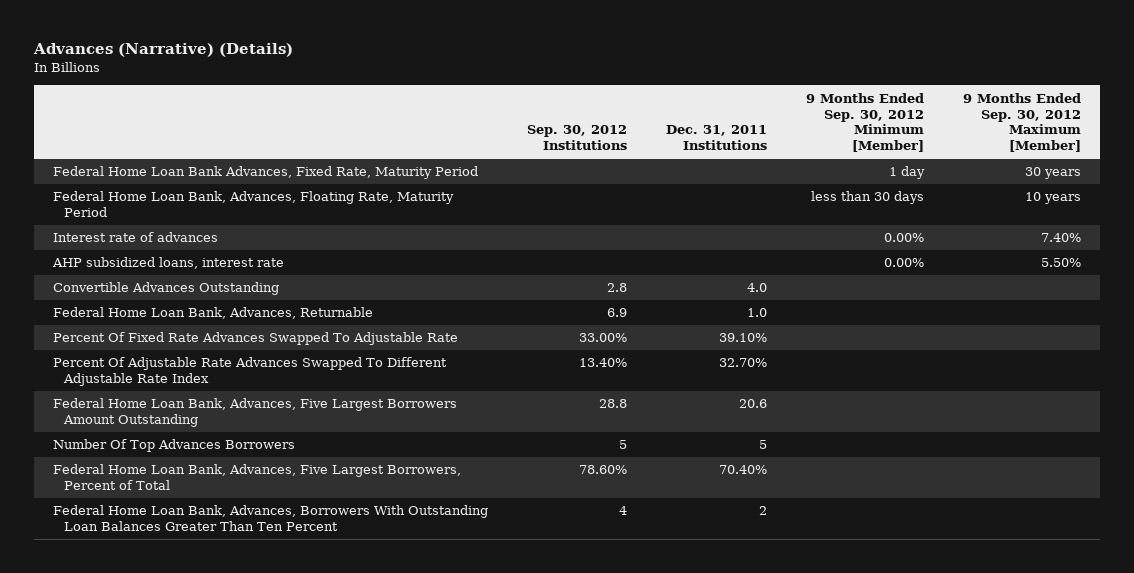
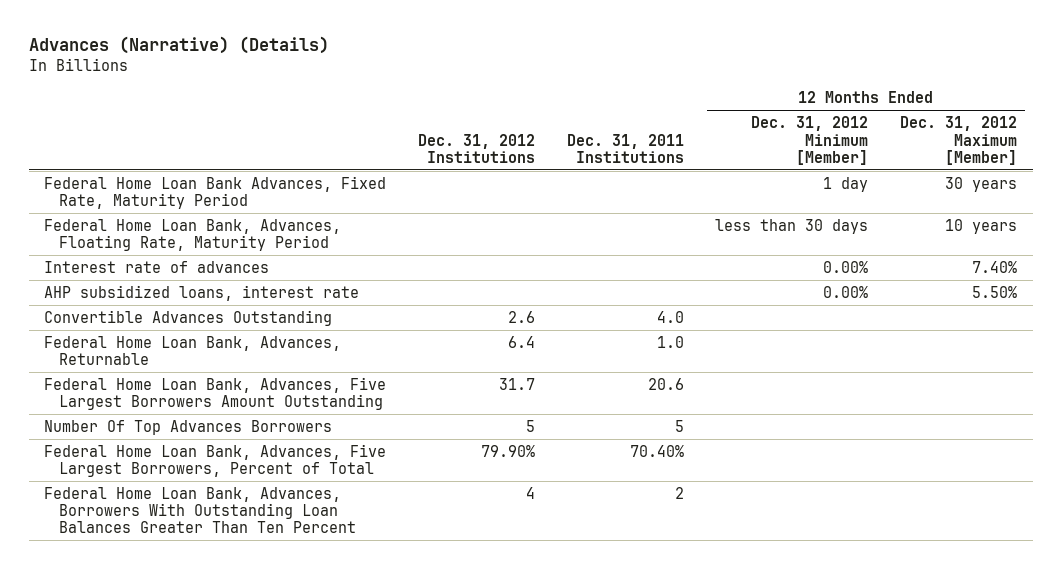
- | Sep. 30, 2012 Institutions | Dec. 31, 2011 Institutions | 9 Months Ended Sep. 30, 2012 Minimum [Member] | 9 Months Ended Sep. 30, 2012 Maximum [Member]
+ | Dec. 31, 2012 Institutions | Dec. 31, 2011 Institutions | 12 Months Ended Dec. 31, 2012 Minimum [Member] | 12 Months Ended Dec. 31, 2012 Maximum [Member]
- Percent Of Fixed Rate Advances Swapped To Adjustable Rate | 33.00% | 39.10% | |
- Percent Of Adjustable Rate Advances Swapped To Different Adjustable Rate Index | 13.40% | 32.70% | |

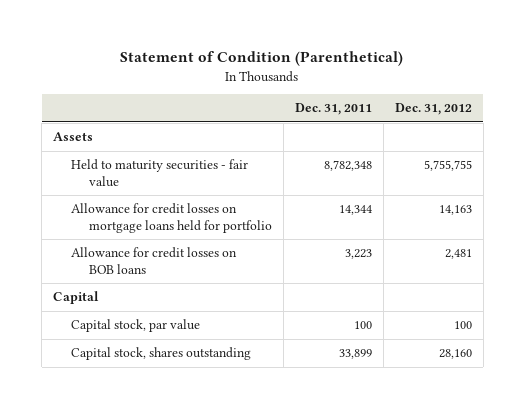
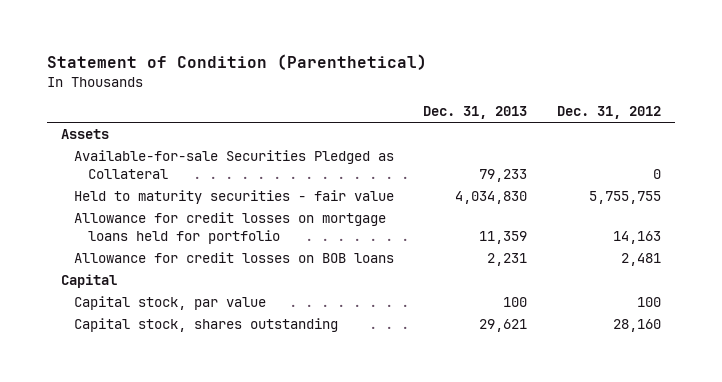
- | Dec. 31, 2011 | Dec. 31, 2012
+ | Dec. 31, 2013 | Dec. 31, 2012
+ Available-for-sale Securities Pledged as Collateral | 79,233 | 0

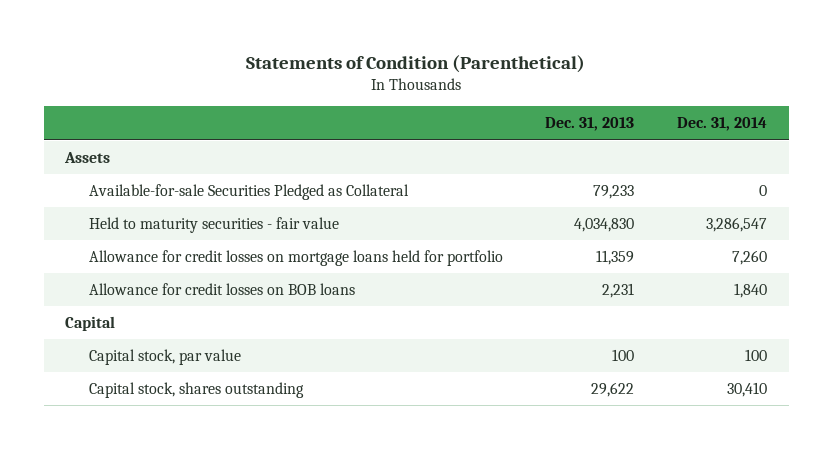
- Statement of Condition (Parenthetical)
+ Statements of Condition (Parenthetical)
- | Dec. 31, 2013 | Dec. 31, 2012
+ | Dec. 31, 2013 | Dec. 31, 2014
- Capital stock, shares outstanding | 29,621 | 28,160
+ Capital stock, shares outstanding | 29,622 | 30,410

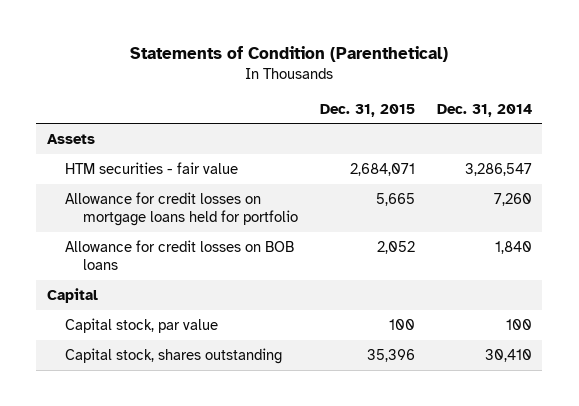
- | Dec. 31, 2013 | Dec. 31, 2014
+ | Dec. 31, 2015 | Dec. 31, 2014
- Available-for-sale Securities Pledged as Collateral | 79,233 | 0
- Held to maturity securities - fair value | 4,034,830 | 3,286,547
+ HTM securities - fair value | 2,684,071 | 3,286,547

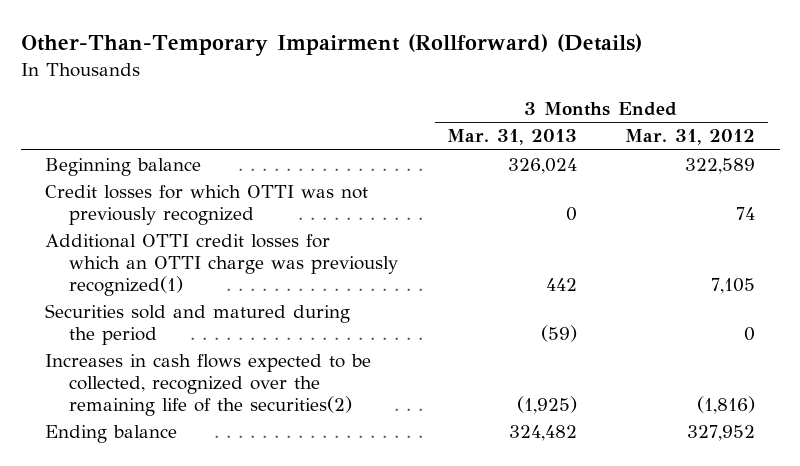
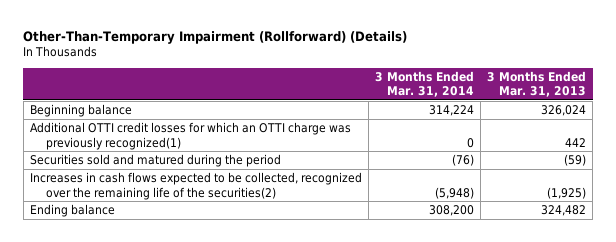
- | 3 Months Ended Mar. 31, 2013 | 3 Months Ended Mar. 31, 2012
+ | 3 Months Ended Mar. 31, 2014 | 3 Months Ended Mar. 31, 2013
- Credit losses for which OTTI was not previously recognized | 0 | 74

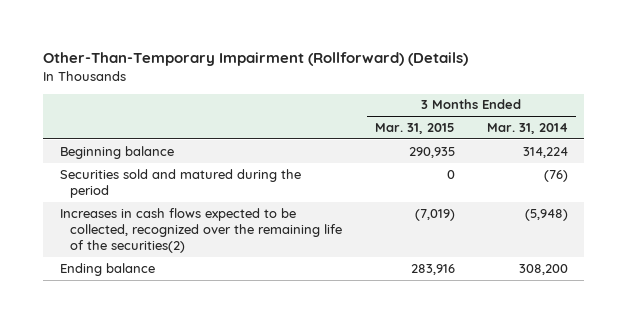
- | 3 Months Ended Mar. 31, 2014 | 3 Months Ended Mar. 31, 2013
+ | 3 Months Ended Mar. 31, 2015 | 3 Months Ended Mar. 31, 2014
- Additional OTTI credit losses for which an OTTI charge was previously recognized(1) | 0 | 442

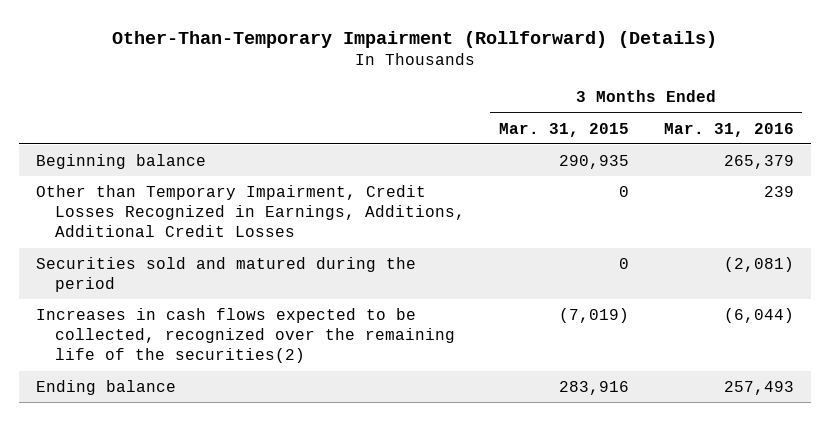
- | 3 Months Ended Mar. 31, 2015 | 3 Months Ended Mar. 31, 2014
+ | 3 Months Ended Mar. 31, 2015 | 3 Months Ended Mar. 31, 2016
+ Other than Temporary Impairment, Credit Losses Recognized in Earnings, Additions, Additional Credit Losses | 0 | 239

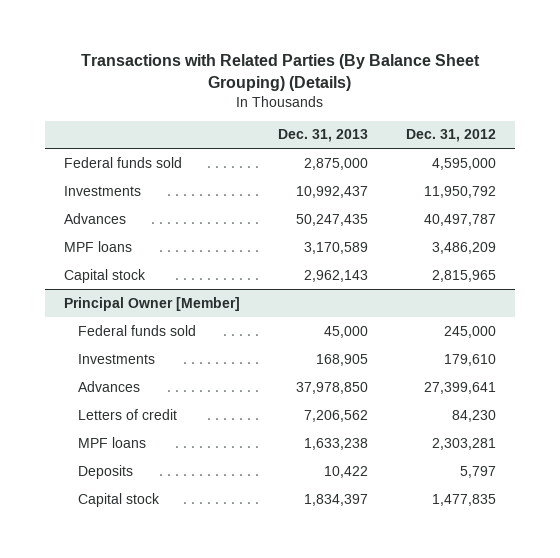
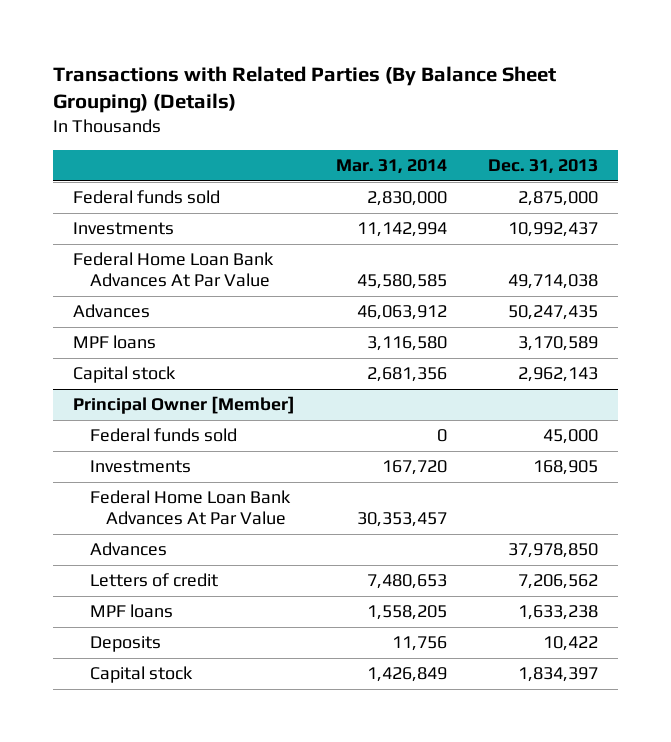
- | Dec. 31, 2013 | Dec. 31, 2012
+ | Mar. 31, 2014 | Dec. 31, 2013
+ Federal Home Loan Bank Advances At Par Value | 45,580,585 | 49,714,038
@ Principal Owner [Member]
+ Federal Home Loan Bank Advances At Par Value | 30,353,457 |

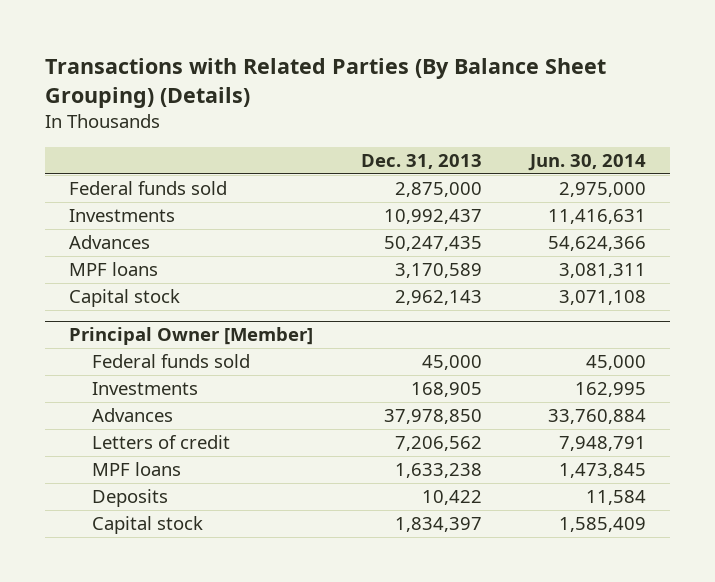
- | Mar. 31, 2014 | Dec. 31, 2013
+ | Dec. 31, 2013 | Jun. 30, 2014
- Federal Home Loan Bank Advances At Par Value | 45,580,585 | 49,714,038
@ Principal Owner [Member]
- Federal Home Loan Bank Advances At Par Value | 30,353,457 |

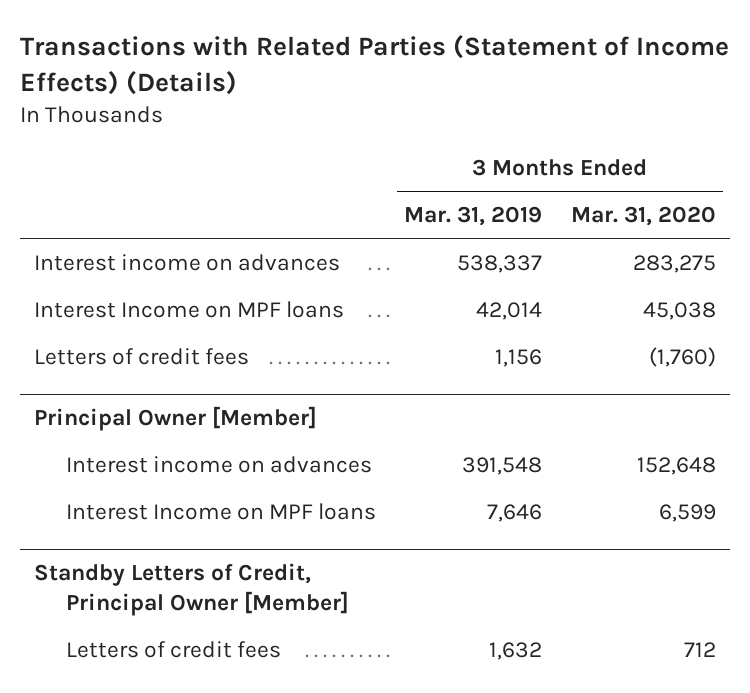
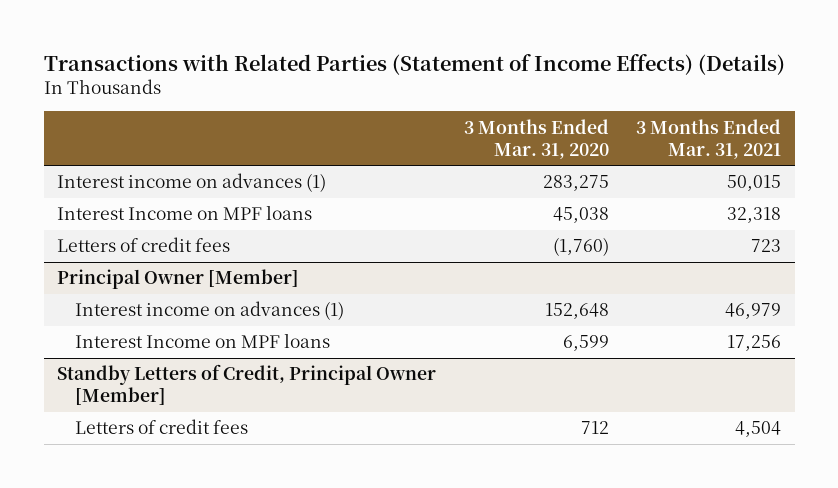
- | 3 Months Ended Mar. 31, 2019 | 3 Months Ended Mar. 31, 2020
+ | 3 Months Ended Mar. 31, 2020 | 3 Months Ended Mar. 31, 2021
- Interest income on advances | 538,337 | 283,275
+ Interest income on advances (1) | 283,275 | 50,015
@ Principal Owner [Member]
- Interest income on advances | 391,548 | 152,648
+ Interest income on advances (1) | 152,648 | 46,979

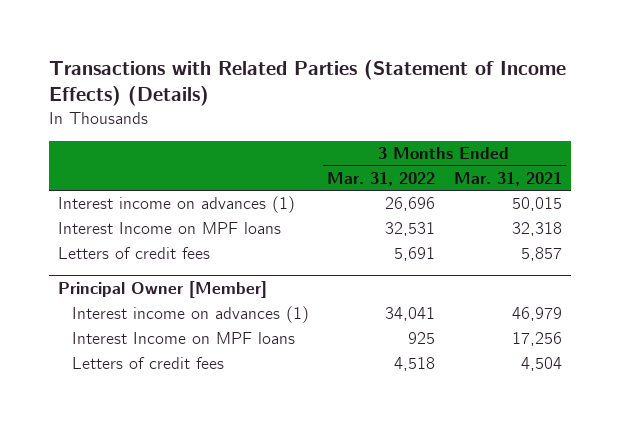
- | 3 Months Ended Mar. 31, 2020 | 3 Months Ended Mar. 31, 2021
+ | 3 Months Ended Mar. 31, 2022 | 3 Months Ended Mar. 31, 2021
- Letters of credit fees | (1,760) | 723
+ Letters of credit fees | 5,691 | 5,857
- Standby Letters of Credit, Principal Owner [Member]

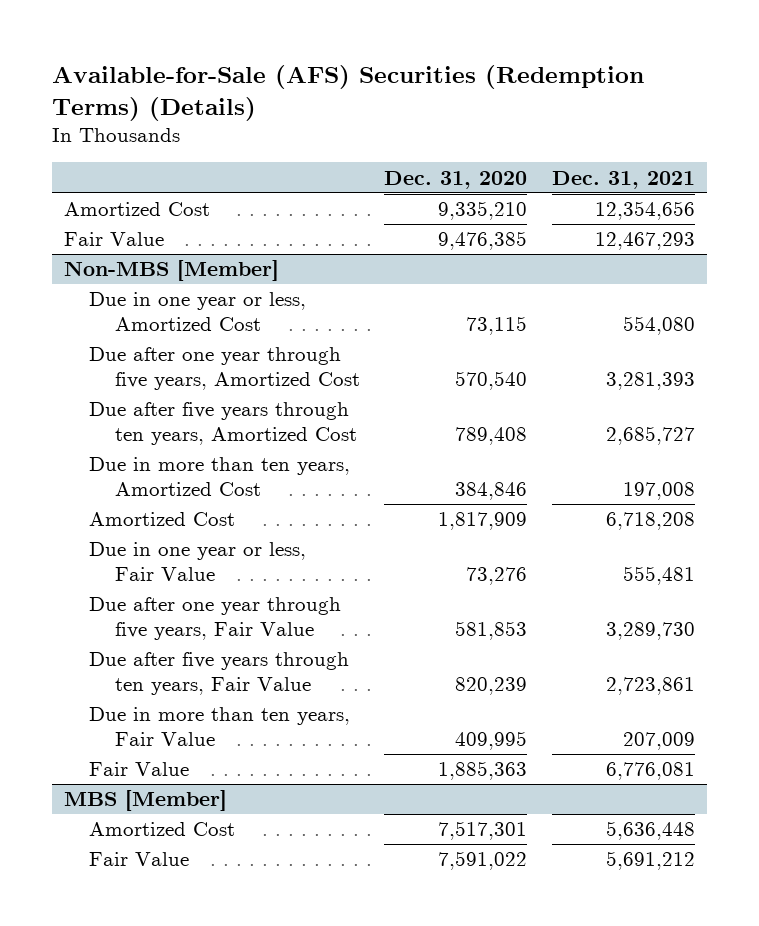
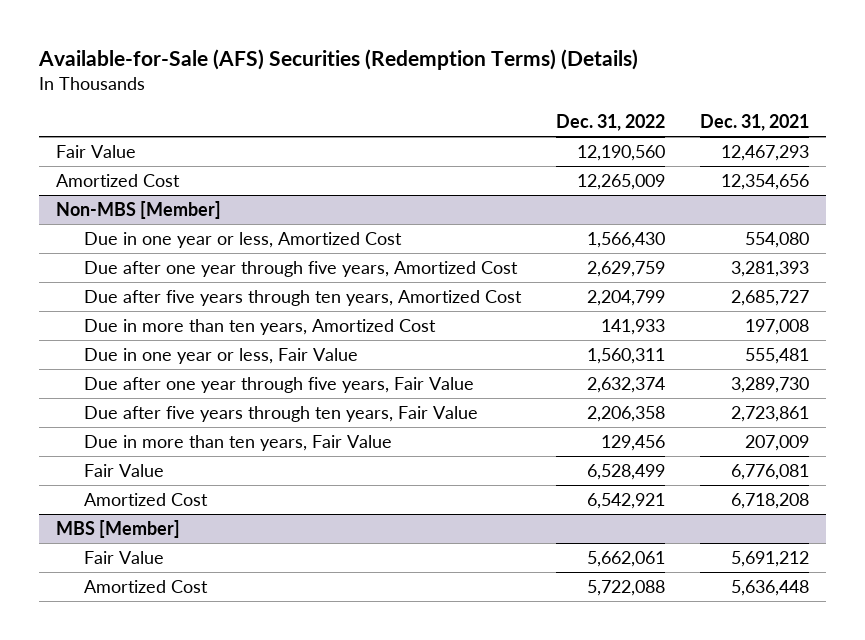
- | Dec. 31, 2020 | Dec. 31, 2021
+ | Dec. 31, 2022 | Dec. 31, 2021
moved down: Amortized Cost | 12,265,009 | 12,354,656
@ Non-MBS [Member]
moved down: Amortized Cost | 6,542,921 | 6,718,208
@ MBS [Member]
moved down: Amortized Cost | 5,722,088 | 5,636,448

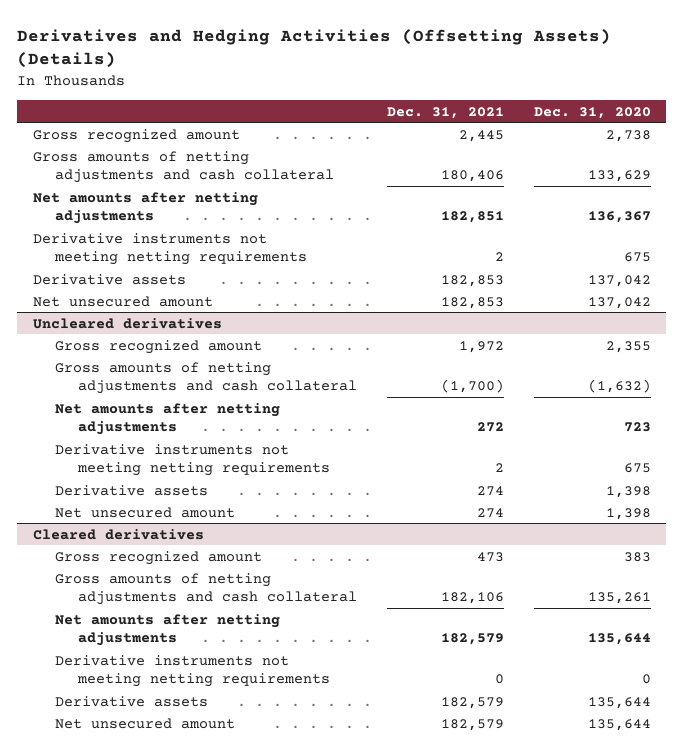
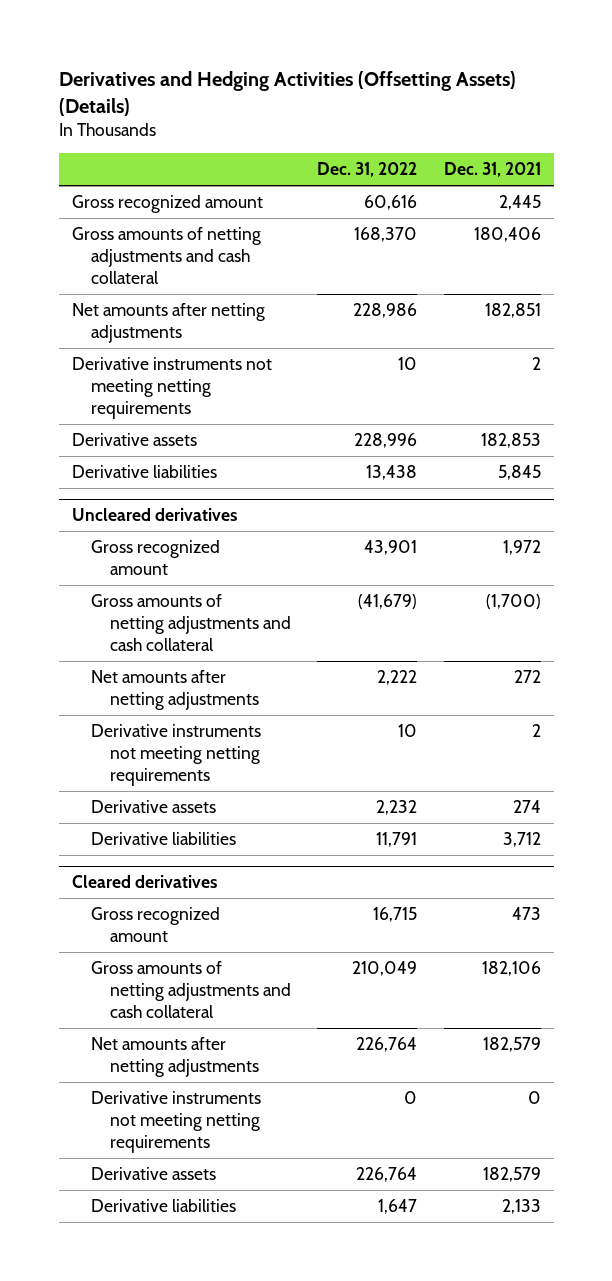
- | Dec. 31, 2021 | Dec. 31, 2020
+ | Dec. 31, 2022 | Dec. 31, 2021
- Net unsecured amount | 182,853 | 137,042
+ Derivative liabilities | 13,438 | 5,845
@ Uncleared derivatives
- Net unsecured amount | 274 | 1,398
+ Derivative liabilities | 11,791 | 3,712
@ Cleared derivatives
- Net unsecured amount | 182,579 | 135,644
+ Derivative liabilities | 1,647 | 2,133

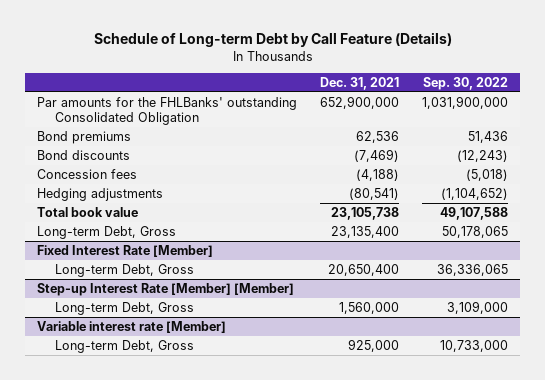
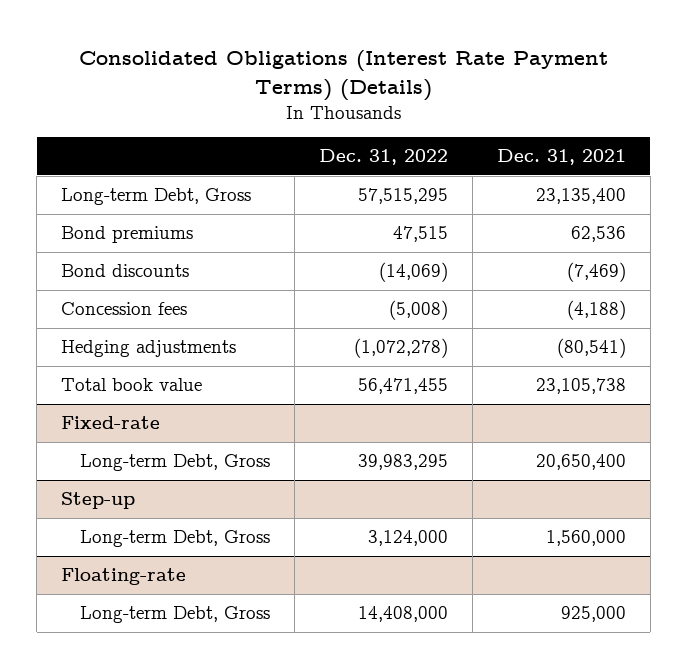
- Schedule of Long-term Debt by Call Feature (Details)
+ Consolidated Obligations (Interest Rate Payment Terms) (Details)
- | Dec. 31, 2021 | Sep. 30, 2022
+ | Dec. 31, 2022 | Dec. 31, 2021
- Par amounts for the FHLBanks' outstanding Consolidated Obligation | 652,900,000 | 1,031,900,000
moved up: Long-term Debt, Gross | 57,515,295 | 23,135,400
- Fixed Interest Rate [Member]
+ Fixed-rate
- Step-up Interest Rate [Member] [Member]
+ Step-up
- Variable interest rate [Member]
+ Floating-rate

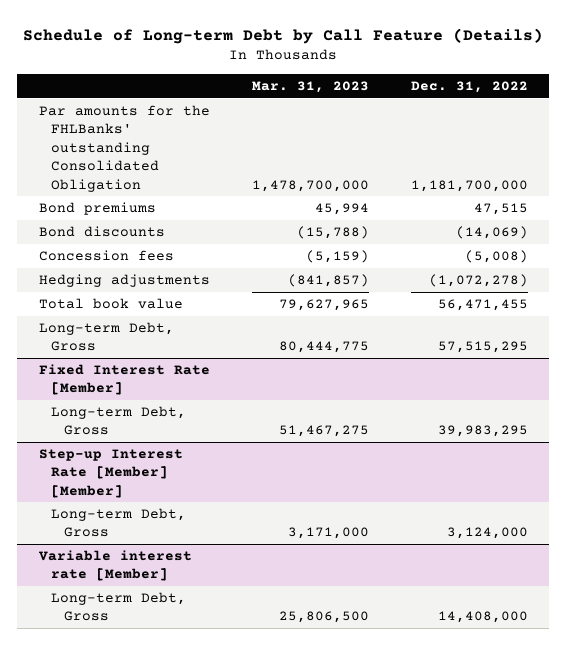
- Consolidated Obligations (Interest Rate Payment Terms) (Details)
+ Schedule of Long-term Debt by Call Feature (Details)
- | Dec. 31, 2022 | Dec. 31, 2021
+ | Mar. 31, 2023 | Dec. 31, 2022
+ Par amounts for the FHLBanks' outstanding Consolidated Obligation | 1,478,700,000 | 1,181,700,000
- Fixed-rate
moved down: Long-term Debt, Gross | 80,444,775 | 57,515,295
+ Fixed Interest Rate [Member]
- Step-up
+ Step-up Interest Rate [Member] [Member]
- Floating-rate
+ Variable interest rate [Member]

